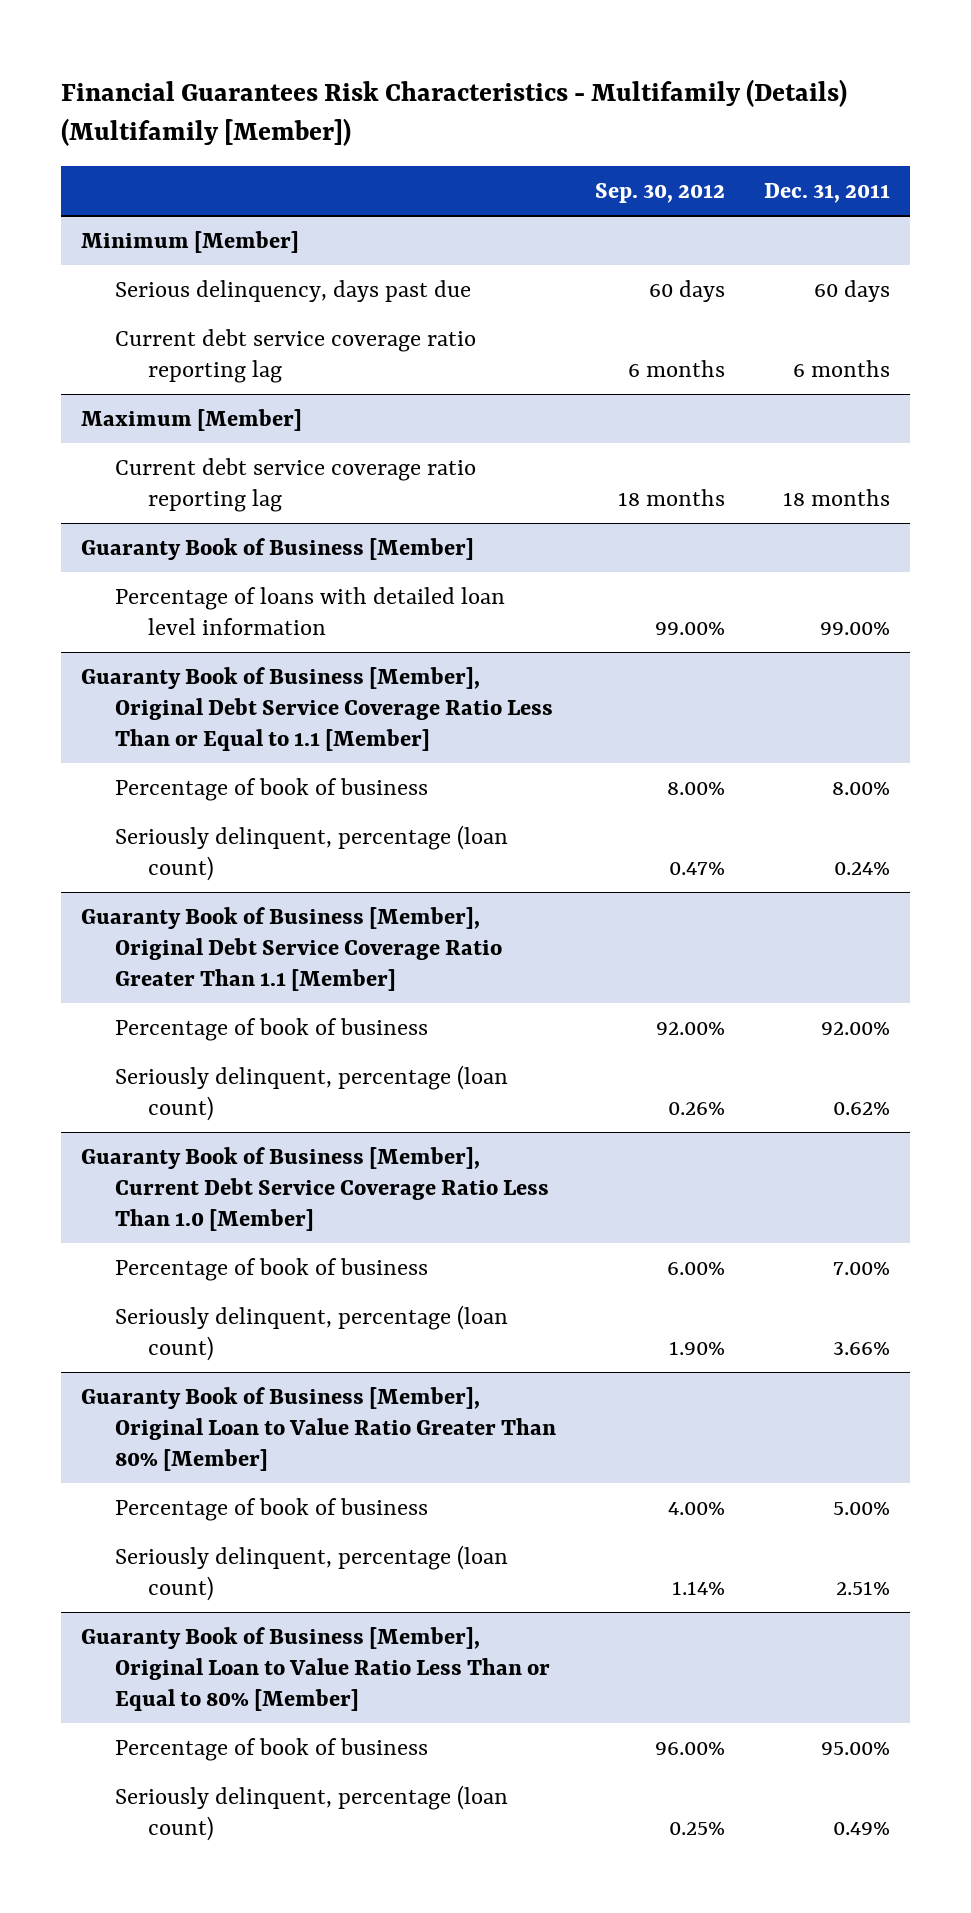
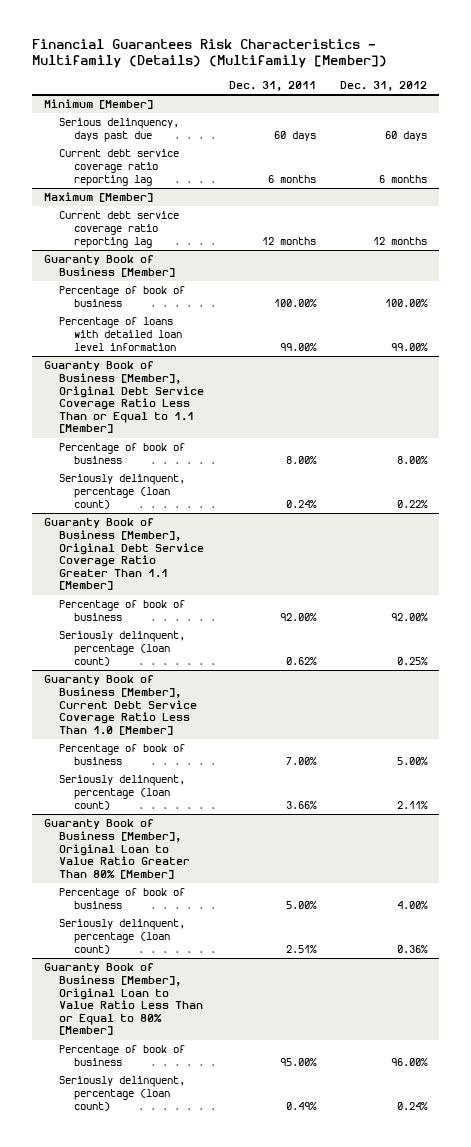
- | Sep. 30, 2012 | Dec. 31, 2011
+ | Dec. 31, 2011 | Dec. 31, 2012
@ Maximum [Member]
- Current debt service coverage ratio reporting lag | 18 months | 18 months
+ Current debt service coverage ratio reporting lag | 12 months | 12 months
@ Guaranty Book of Business [Member]
+ Percentage of book of business | 100.00% | 100.00%

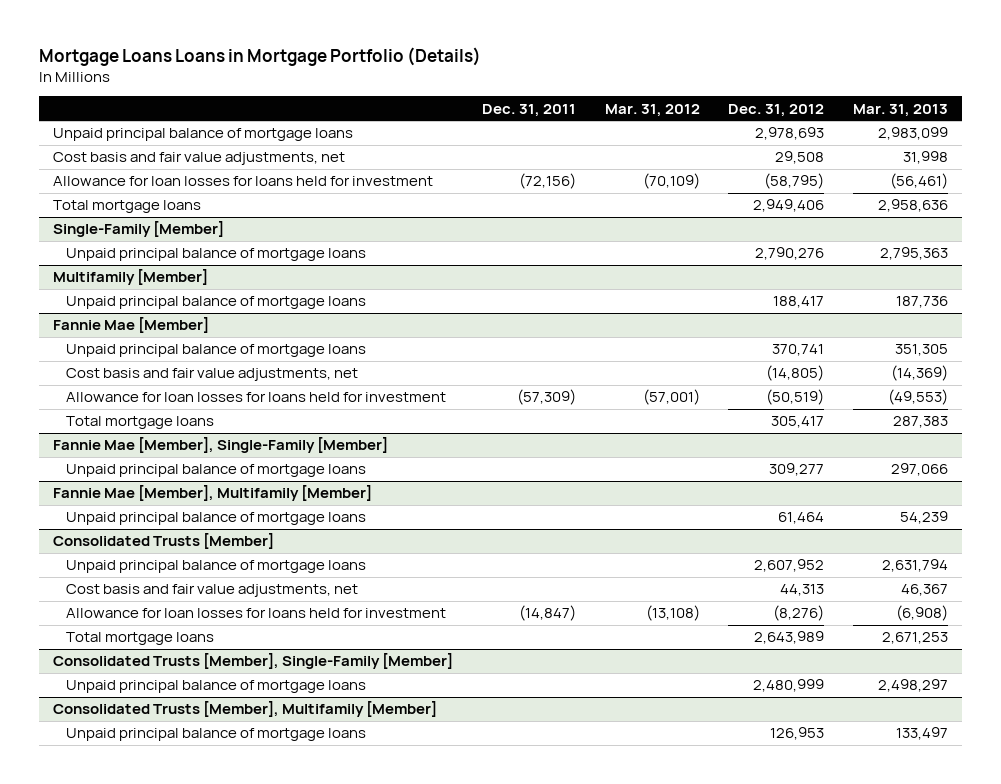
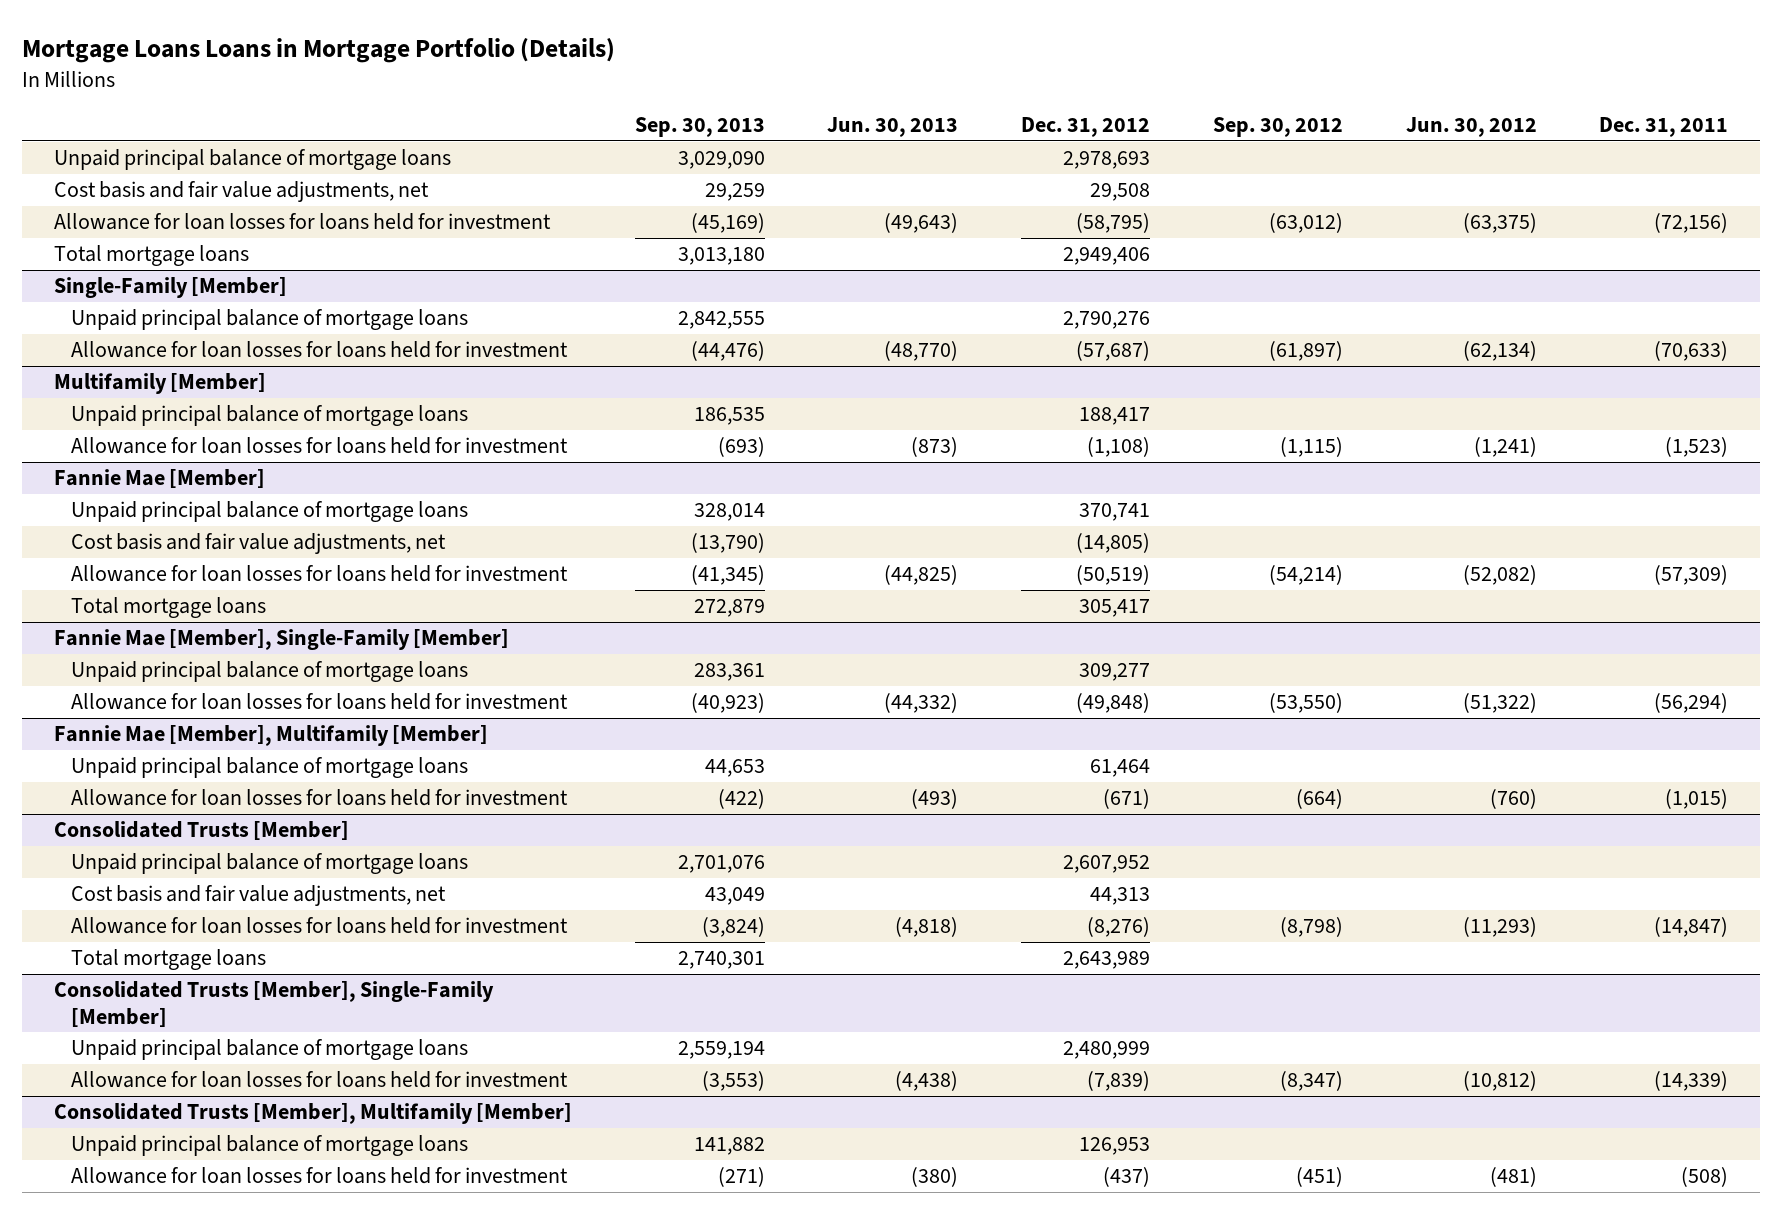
- | Dec. 31, 2011 | Mar. 31, 2012 | Dec. 31, 2012 | Mar. 31, 2013
+ | Sep. 30, 2013 | Jun. 30, 2013 | Dec. 31, 2012 | Sep. 30, 2012 | Jun. 30, 2012 | Dec. 31, 2011
@ Single-Family [Member]
+ Allowance for loan losses for loans held for investment | (44,476) | (48,770) | (57,687) | (61,897) | (62,134) | (70,633)
@ Multifamily [Member]
+ Allowance for loan losses for loans held for investment | (693) | (873) | (1,108) | (1,115) | (1,241) | (1,523)
@ Fannie Mae [Member], Single-Family [Member]
+ Allowance for loan losses for loans held for investment | (40,923) | (44,332) | (49,848) | (53,550) | (51,322) | (56,294)
@ Fannie Mae [Member], Multifamily [Member]
+ Allowance for loan losses for loans held for investment | (422) | (493) | (671) | (664) | (760) | (1,015)
@ Consolidated Trusts [Member], Single-Family [Member]
+ Allowance for loan losses for loans held for investment | (3,553) | (4,438) | (7,839) | (8,347) | (10,812) | (14,339)
@ Consolidated Trusts [Member], Multifamily [Member]
+ Allowance for loan losses for loans held for investment | (271) | (380) | (437) | (451) | (481) | (508)

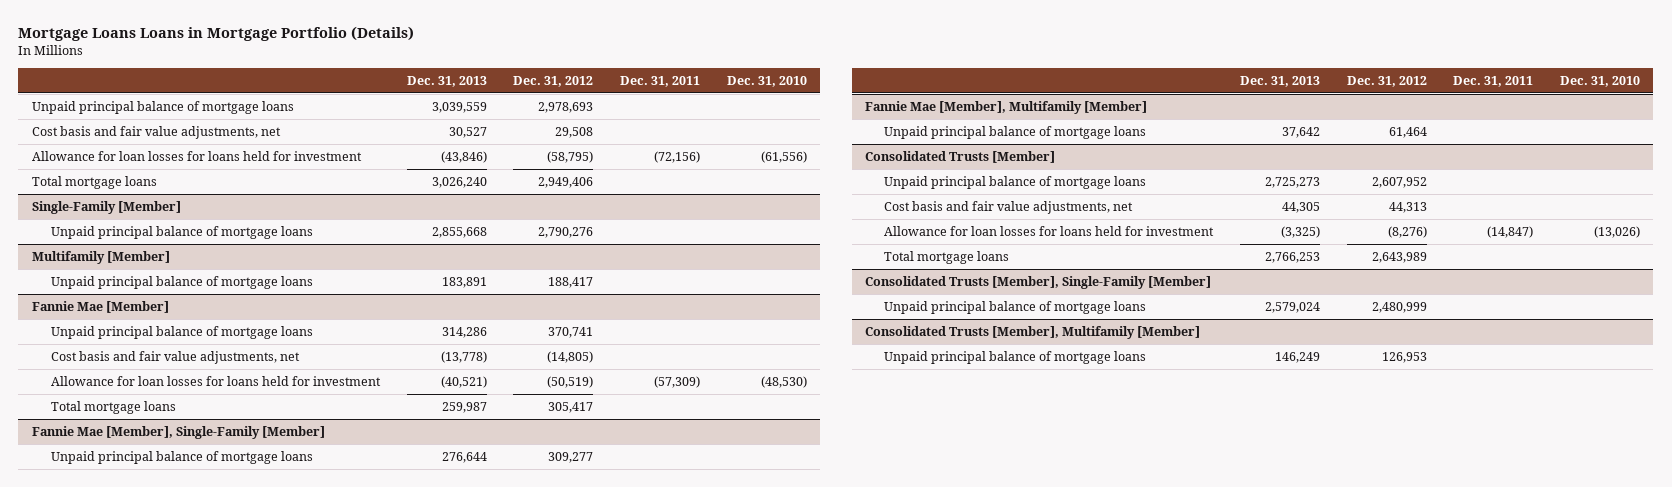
- | Sep. 30, 2013 | Jun. 30, 2013 | Dec. 31, 2012 | Sep. 30, 2012 | Jun. 30, 2012 | Dec. 31, 2011
+ | Dec. 31, 2013 | Dec. 31, 2012 | Dec. 31, 2011 | Dec. 31, 2010
@ Single-Family [Member]
- Allowance for loan losses for loans held for investment | (44,476) | (48,770) | (57,687) | (61,897) | (62,134) | (70,633)
@ Multifamily [Member]
- Allowance for loan losses for loans held for investment | (693) | (873) | (1,108) | (1,115) | (1,241) | (1,523)
@ Fannie Mae [Member], Single-Family [Member]
- Allowance for loan losses for loans held for investment | (40,923) | (44,332) | (49,848) | (53,550) | (51,322) | (56,294)
@ Fannie Mae [Member], Multifamily [Member]
- Allowance for loan losses for loans held for investment | (422) | (493) | (671) | (664) | (760) | (1,015)
@ Consolidated Trusts [Member], Single-Family [Member]
- Allowance for loan losses for loans held for investment | (3,553) | (4,438) | (7,839) | (8,347) | (10,812) | (14,339)
@ Consolidated Trusts [Member], Multifamily [Member]
- Allowance for loan losses for loans held for investment | (271) | (380) | (437) | (451) | (481) | (508)

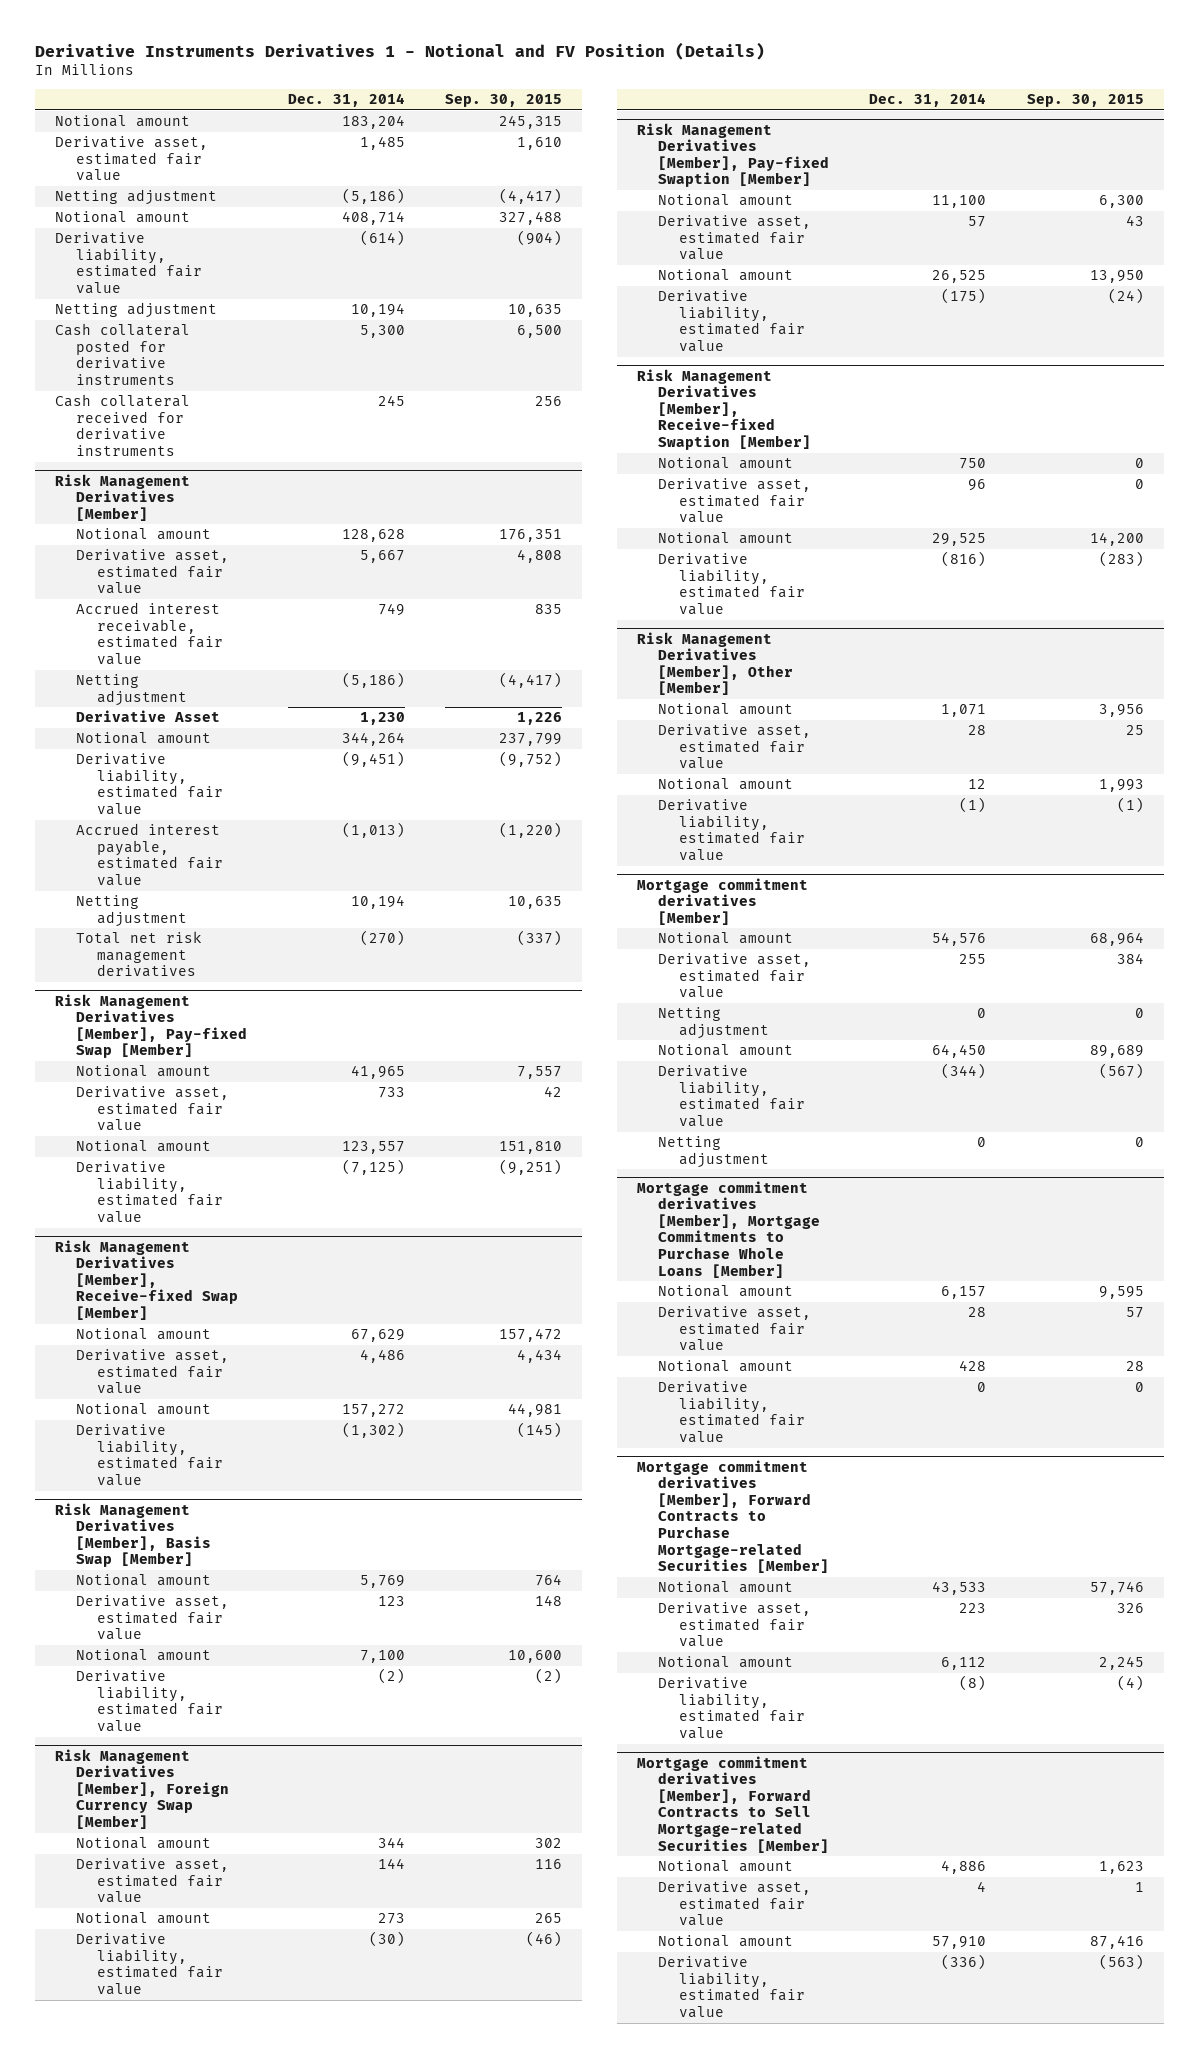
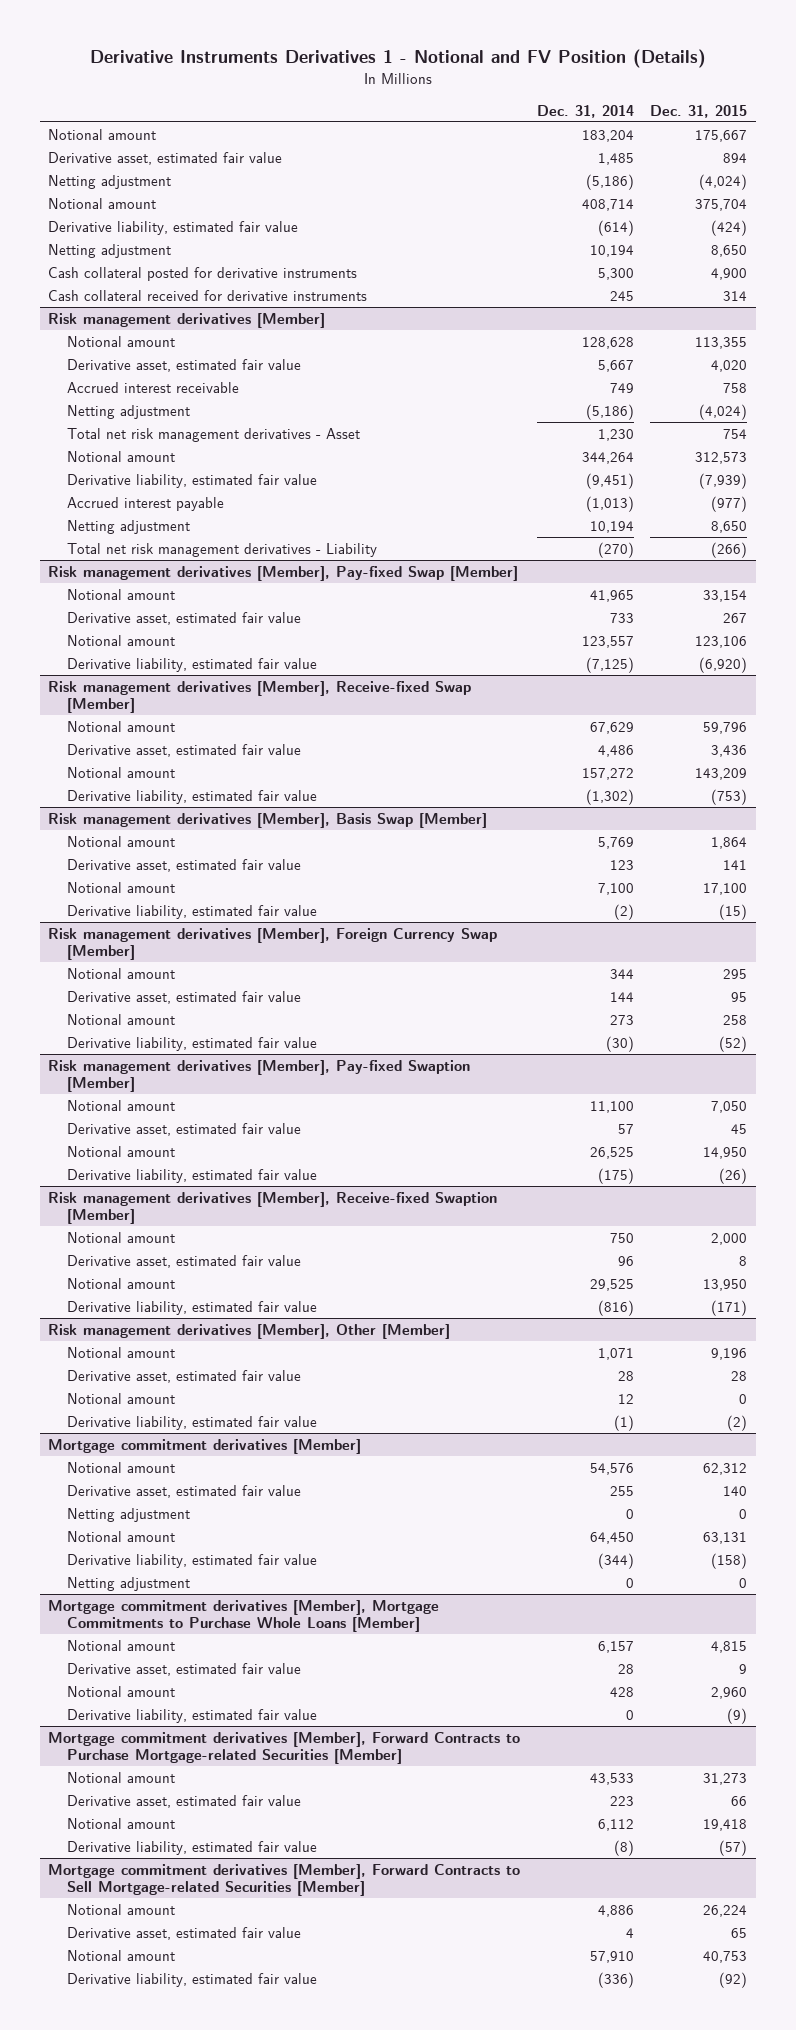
- | Dec. 31, 2014 | Sep. 30, 2015
+ | Dec. 31, 2014 | Dec. 31, 2015
- Risk Management Derivatives [Member]
+ Risk management derivatives [Member]
- Accrued interest receivable, estimated fair value | 749 | 835
+ Accrued interest receivable | 749 | 758
- Derivative Asset | 1,230 | 1,226
+ Total net risk management derivatives - Asset | 1,230 | 754
- Accrued interest payable, estimated fair value | (1,013) | (1,220)
+ Accrued interest payable | (1,013) | (977)
- Total net risk management derivatives | (270) | (337)
- Risk Management Derivatives [Member], Pay-fixed Swap [Member]
+ Total net risk management derivatives - Liability | (270) | (266)
+ Risk management derivatives [Member], Pay-fixed Swap [Member]
- Risk Management Derivatives [Member], Receive-fixed Swap [Member]
+ Risk management derivatives [Member], Receive-fixed Swap [Member]
- Risk Management Derivatives [Member], Basis Swap [Member]
+ Risk management derivatives [Member], Basis Swap [Member]
- Risk Management Derivatives [Member], Foreign Currency Swap [Member]
+ Risk management derivatives [Member], Foreign Currency Swap [Member]
- Risk Management Derivatives [Member], Pay-fixed Swaption [Member]
+ Risk management derivatives [Member], Pay-fixed Swaption [Member]
- Risk Management Derivatives [Member], Receive-fixed Swaption [Member]
+ Risk management derivatives [Member], Receive-fixed Swaption [Member]
- Risk Management Derivatives [Member], Other [Member]
+ Risk management derivatives [Member], Other [Member]

